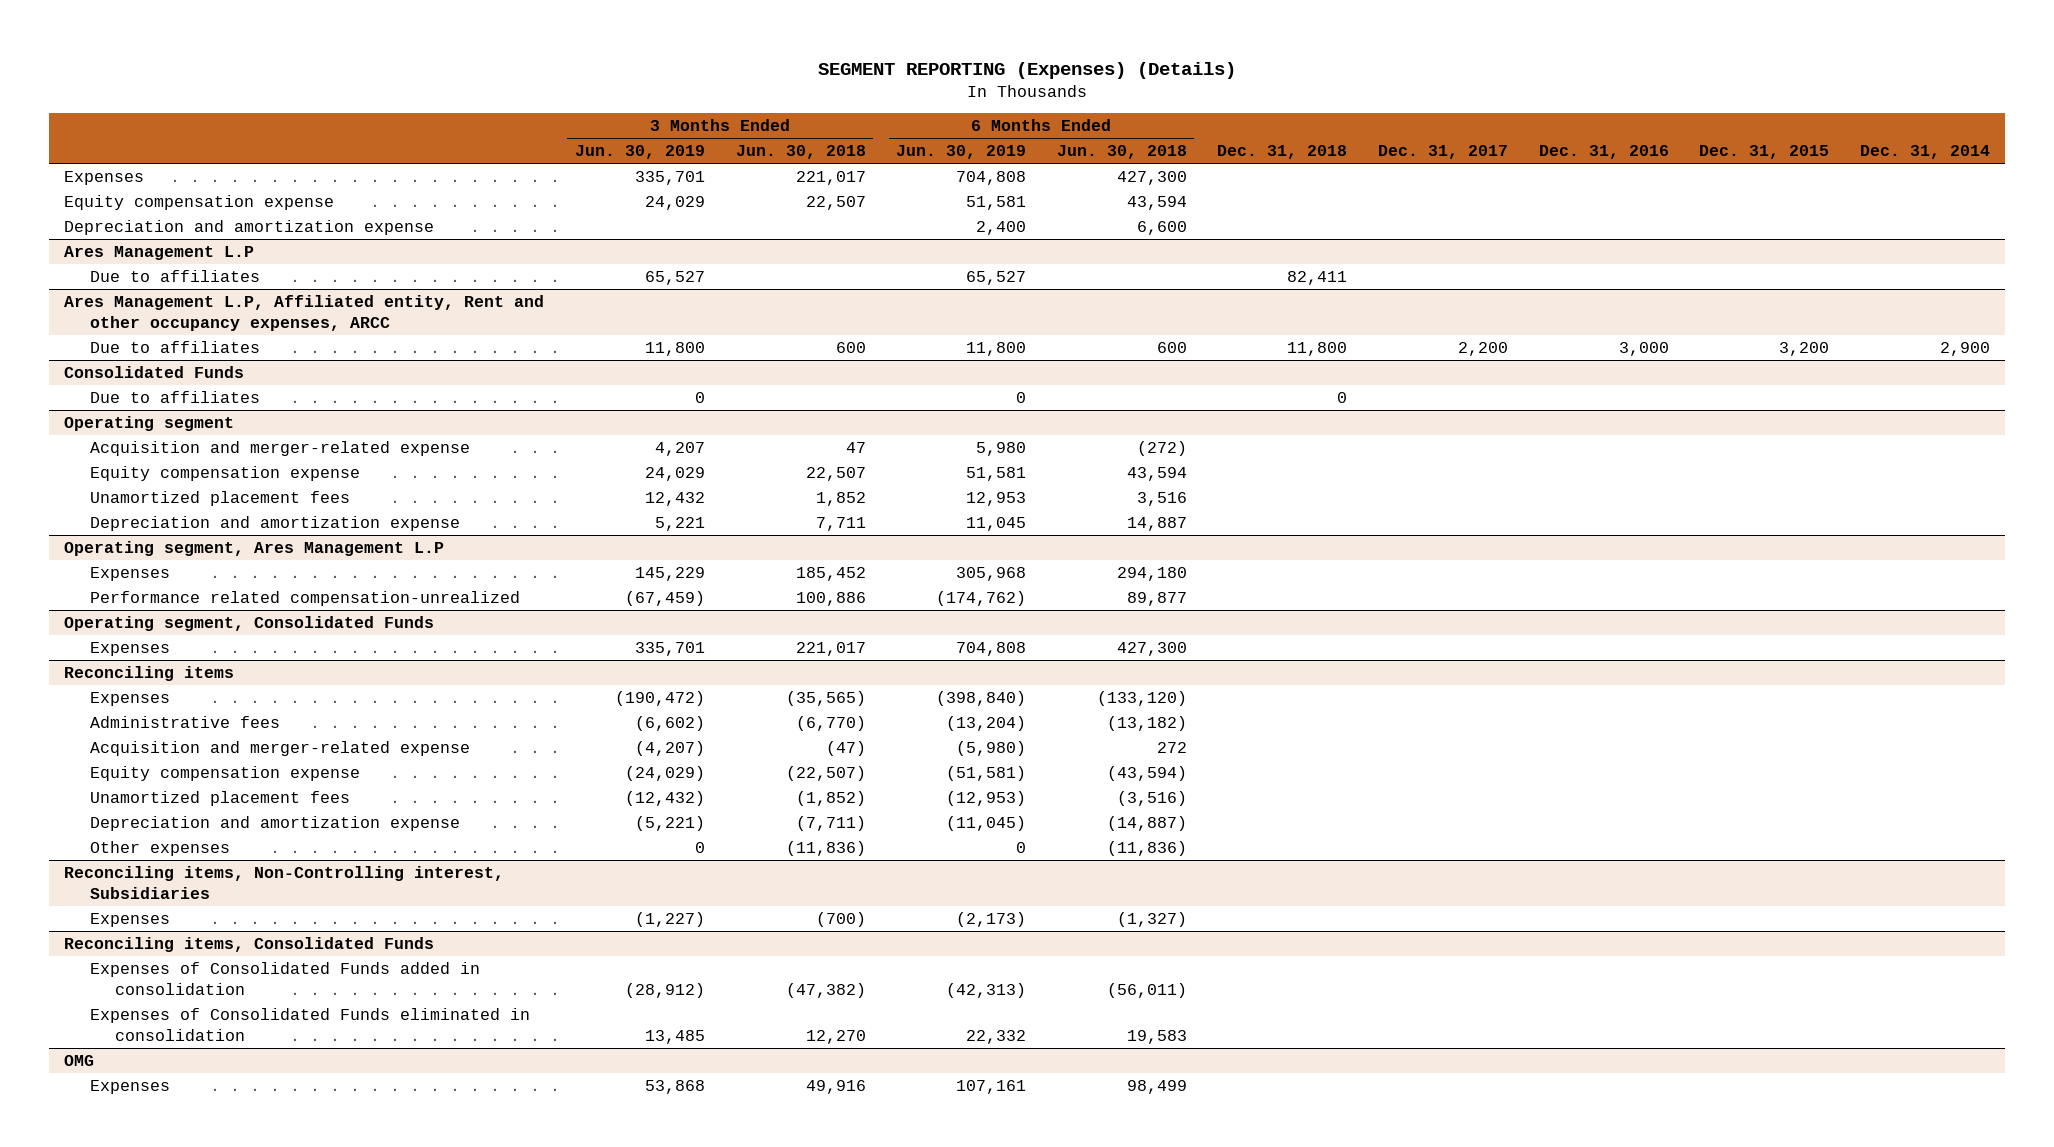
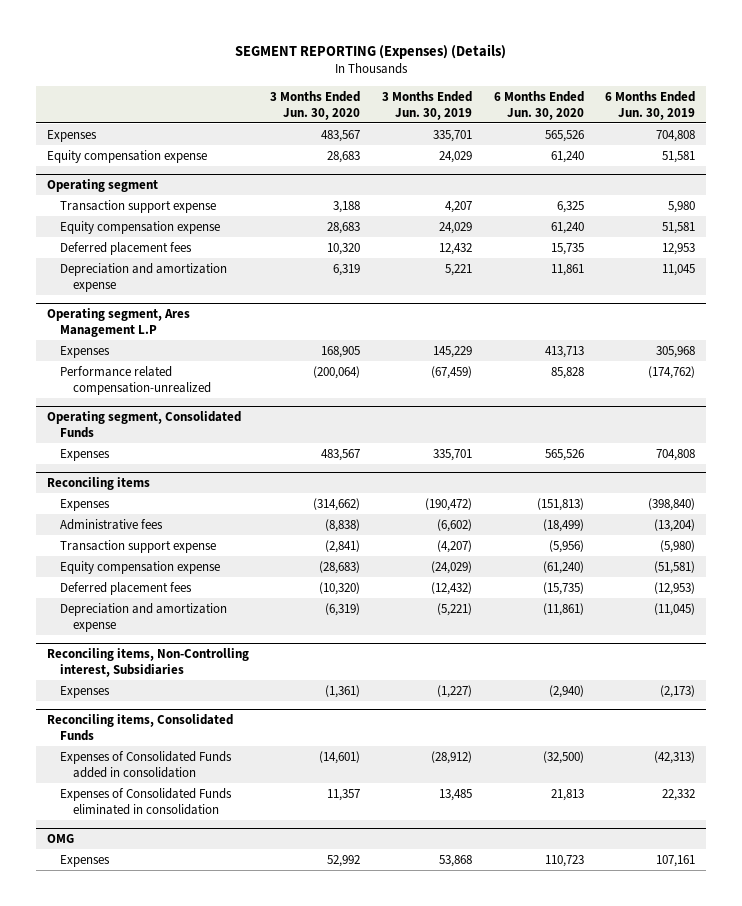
- | 3 Months Ended Jun. 30, 2019 | 3 Months Ended Jun. 30, 2018 | 6 Months Ended Jun. 30, 2019 | 6 Months Ended Jun. 30, 2018 | Dec. 31, 2018 | Dec. 31, 2017 | Dec. 31, 2016 | Dec. 31, 2015 | Dec. 31, 2014
+ | 3 Months Ended Jun. 30, 2020 | 3 Months Ended Jun. 30, 2019 | 6 Months Ended Jun. 30, 2020 | 6 Months Ended Jun. 30, 2019
- Depreciation and amortization expense | | | 2,400 | 6,600 | | | | |
- Ares Management L.P
- Due to affiliates | 65,527 | | 65,527 | | 82,411 | | | |
- Ares Management L.P, Affiliated entity, Rent and other occupancy expenses, ARCC
- Due to affiliates | 11,800 | 600 | 11,800 | 600 | 11,800 | 2,200 | 3,000 | 3,200 | 2,900
- Consolidated Funds
- Due to affiliates | 0 | | 0 | | 0 | | | |
@ Operating segment
- Acquisition and merger-related expense | 4,207 | 47 | 5,980 | (272) | | | | |
+ Transaction support expense | 3,188 | 4,207 | 6,325 | 5,980
- Unamortized placement fees | 12,432 | 1,852 | 12,953 | 3,516 | | | | |
+ Deferred placement fees | 10,320 | 12,432 | 15,735 | 12,953
@ Reconciling items
- Acquisition and merger-related expense | (4,207) | (47) | (5,980) | 272 | | | | |
+ Transaction support expense | (2,841) | (4,207) | (5,956) | (5,980)
- Unamortized placement fees | (12,432) | (1,852) | (12,953) | (3,516) | | | | |
+ Deferred placement fees | (10,320) | (12,432) | (15,735) | (12,953)
- Other expenses | 0 | (11,836) | 0 | (11,836) | | | | |

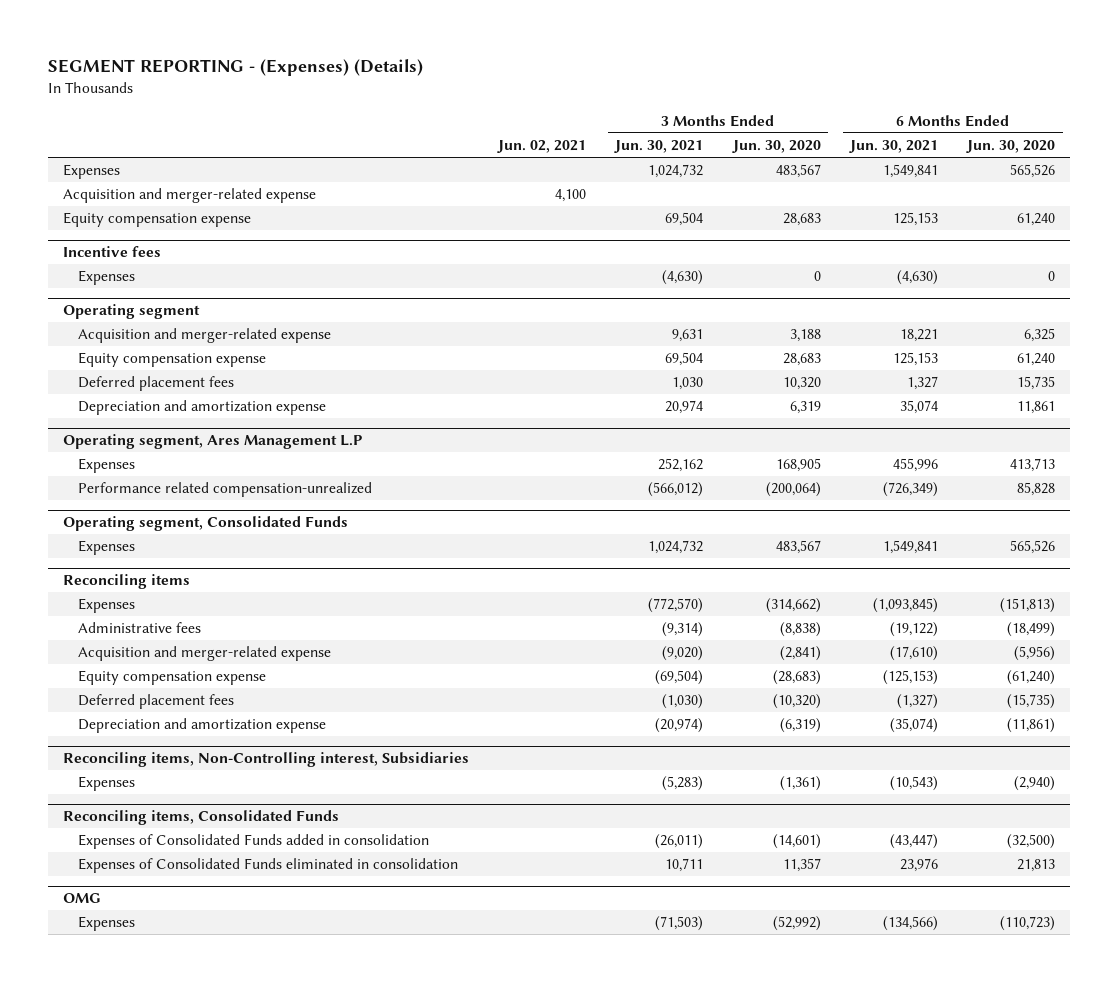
- SEGMENT REPORTING (Expenses) (Details)
+ SEGMENT REPORTING - (Expenses) (Details)
- | 3 Months Ended Jun. 30, 2020 | 3 Months Ended Jun. 30, 2019 | 6 Months Ended Jun. 30, 2020 | 6 Months Ended Jun. 30, 2019
+ | Jun. 02, 2021 | 3 Months Ended Jun. 30, 2021 | 3 Months Ended Jun. 30, 2020 | 6 Months Ended Jun. 30, 2021 | 6 Months Ended Jun. 30, 2020
+ Acquisition and merger-related expense | 4,100 | | | |
+ Incentive fees
+ Expenses | | (4,630) | 0 | (4,630) | 0
@ Operating segment
- Transaction support expense | 3,188 | 4,207 | 6,325 | 5,980
+ Acquisition and merger-related expense | | 9,631 | 3,188 | 18,221 | 6,325
@ Reconciling items
- Transaction support expense | (2,841) | (4,207) | (5,956) | (5,980)
+ Acquisition and merger-related expense | | (9,020) | (2,841) | (17,610) | (5,956)
@ OMG
- Expenses | 52,992 | 53,868 | 110,723 | 107,161
+ Expenses | | (71,503) | (52,992) | (134,566) | (110,723)

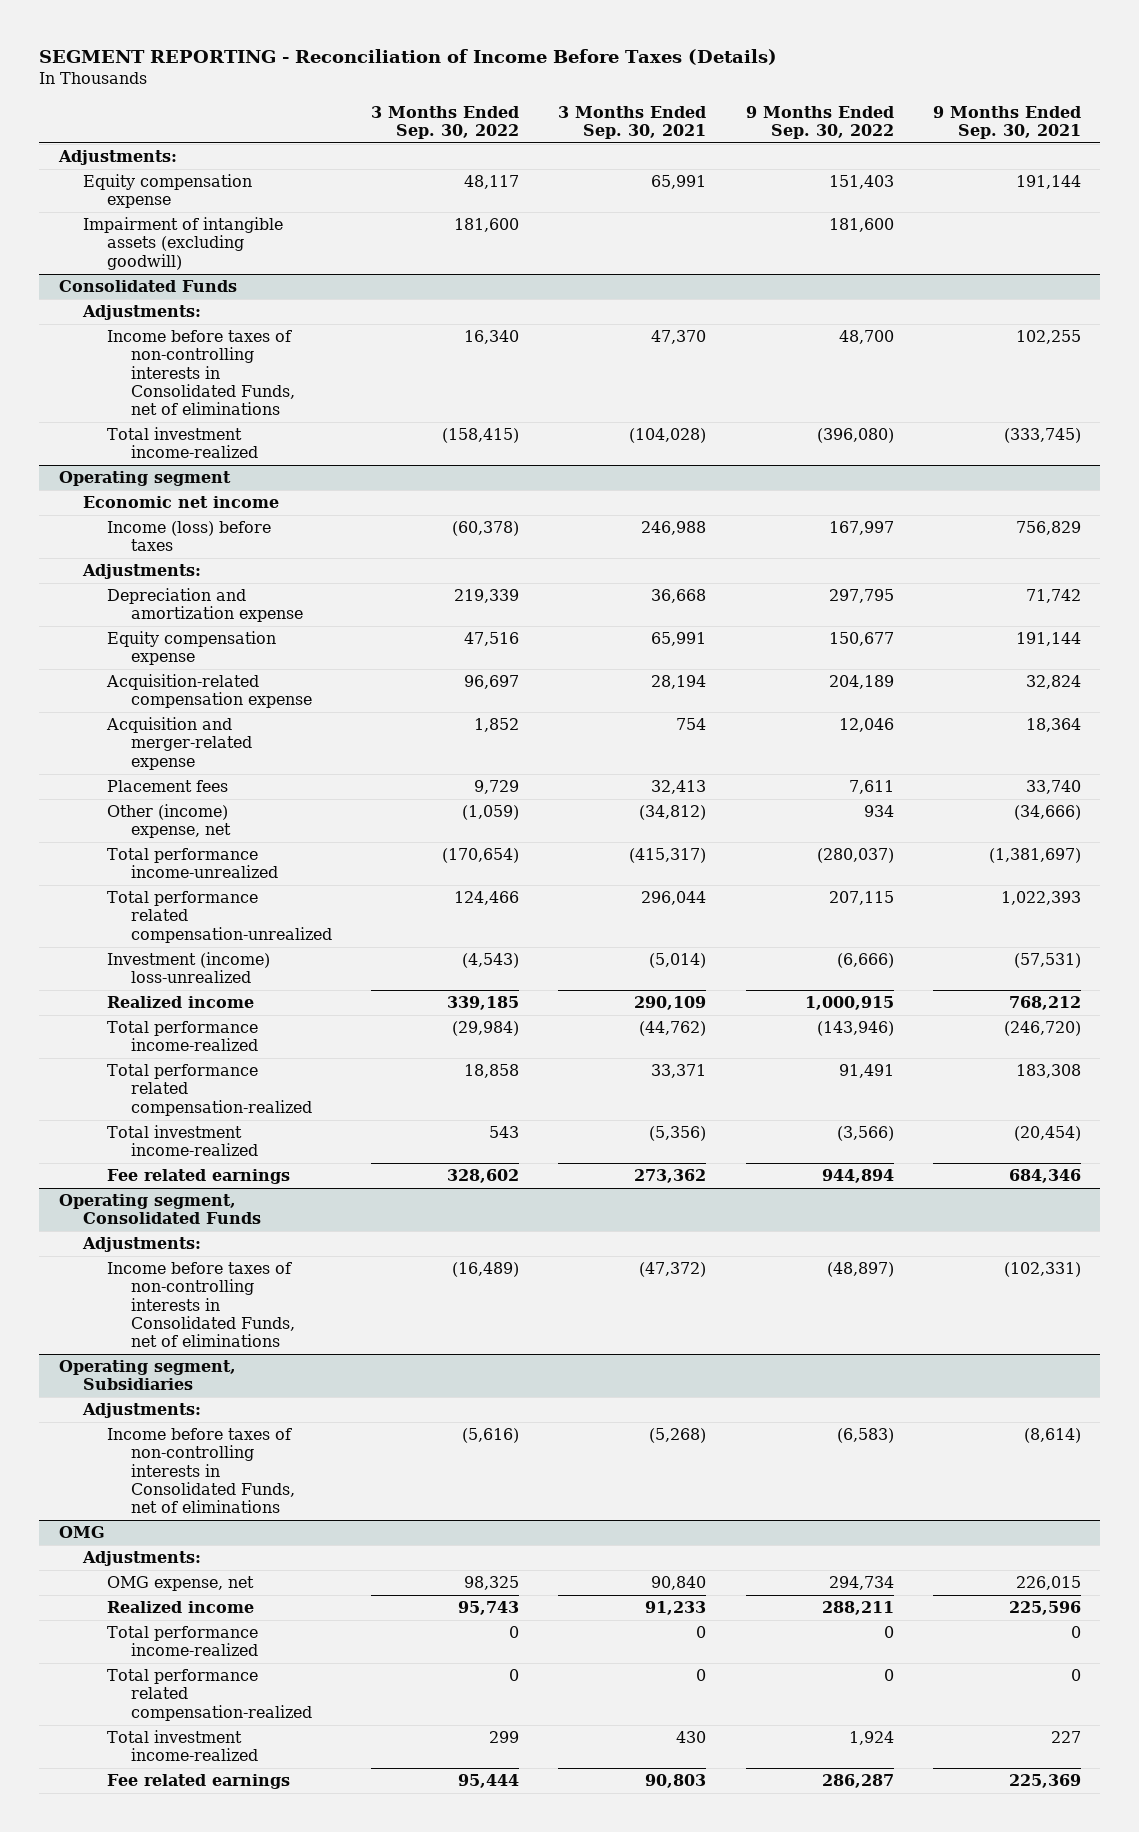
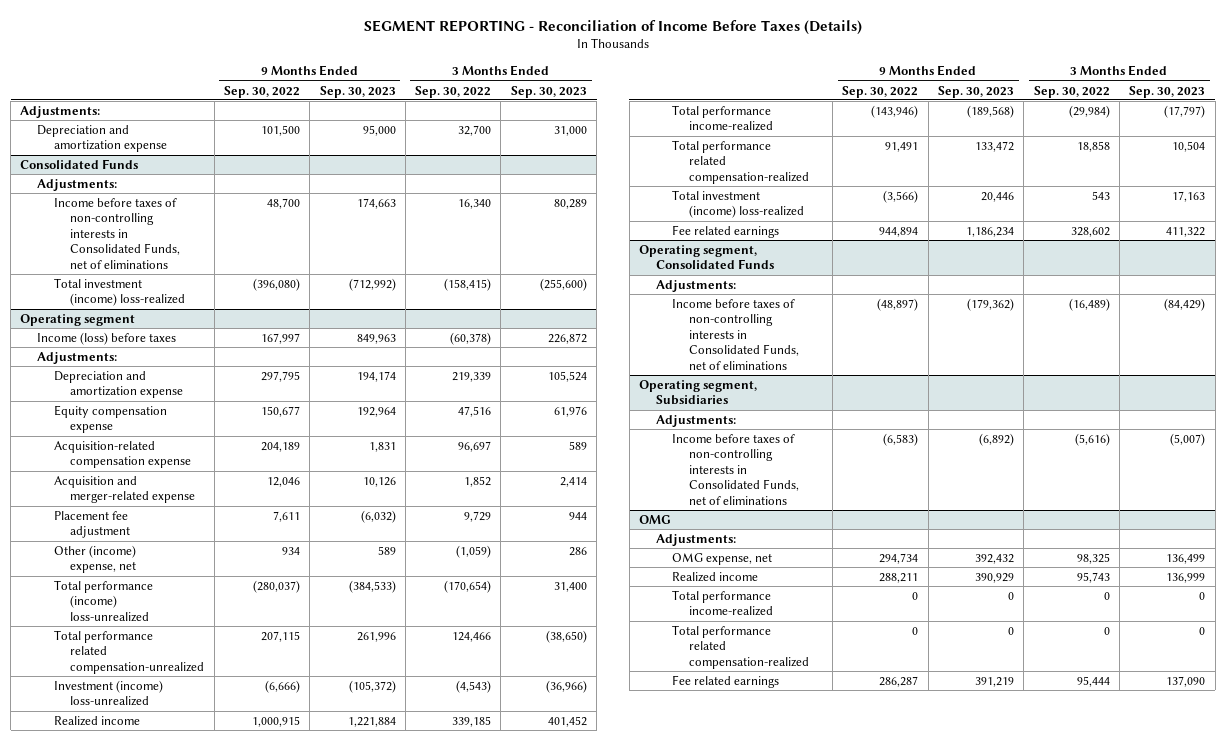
- | 3 Months Ended Sep. 30, 2022 | 3 Months Ended Sep. 30, 2021 | 9 Months Ended Sep. 30, 2022 | 9 Months Ended Sep. 30, 2021
+ | 9 Months Ended Sep. 30, 2022 | 9 Months Ended Sep. 30, 2023 | 3 Months Ended Sep. 30, 2022 | 3 Months Ended Sep. 30, 2023
- Equity compensation expense | 48,117 | 65,991 | 151,403 | 191,144
- Impairment of intangible assets (excluding goodwill) | 181,600 | | 181,600 |
+ Depreciation and amortization expense | 101,500 | 95,000 | 32,700 | 31,000
@ Consolidated Funds
- Total investment income-realized | (158,415) | (104,028) | (396,080) | (333,745)
+ Total investment (income) loss-realized | (396,080) | (712,992) | (158,415) | (255,600)
@ Operating segment
- Economic net income
- Placement fees | 9,729 | 32,413 | 7,611 | 33,740
+ Placement fee adjustment | 7,611 | (6,032) | 9,729 | 944
- Total performance income-unrealized | (170,654) | (415,317) | (280,037) | (1,381,697)
+ Total performance (income) loss-unrealized | (280,037) | (384,533) | (170,654) | 31,400
- Total investment income-realized | 543 | (5,356) | (3,566) | (20,454)
+ Total investment (income) loss-realized | (3,566) | 20,446 | 543 | 17,163
@ OMG
- Total investment income-realized | 299 | 430 | 1,924 | 227

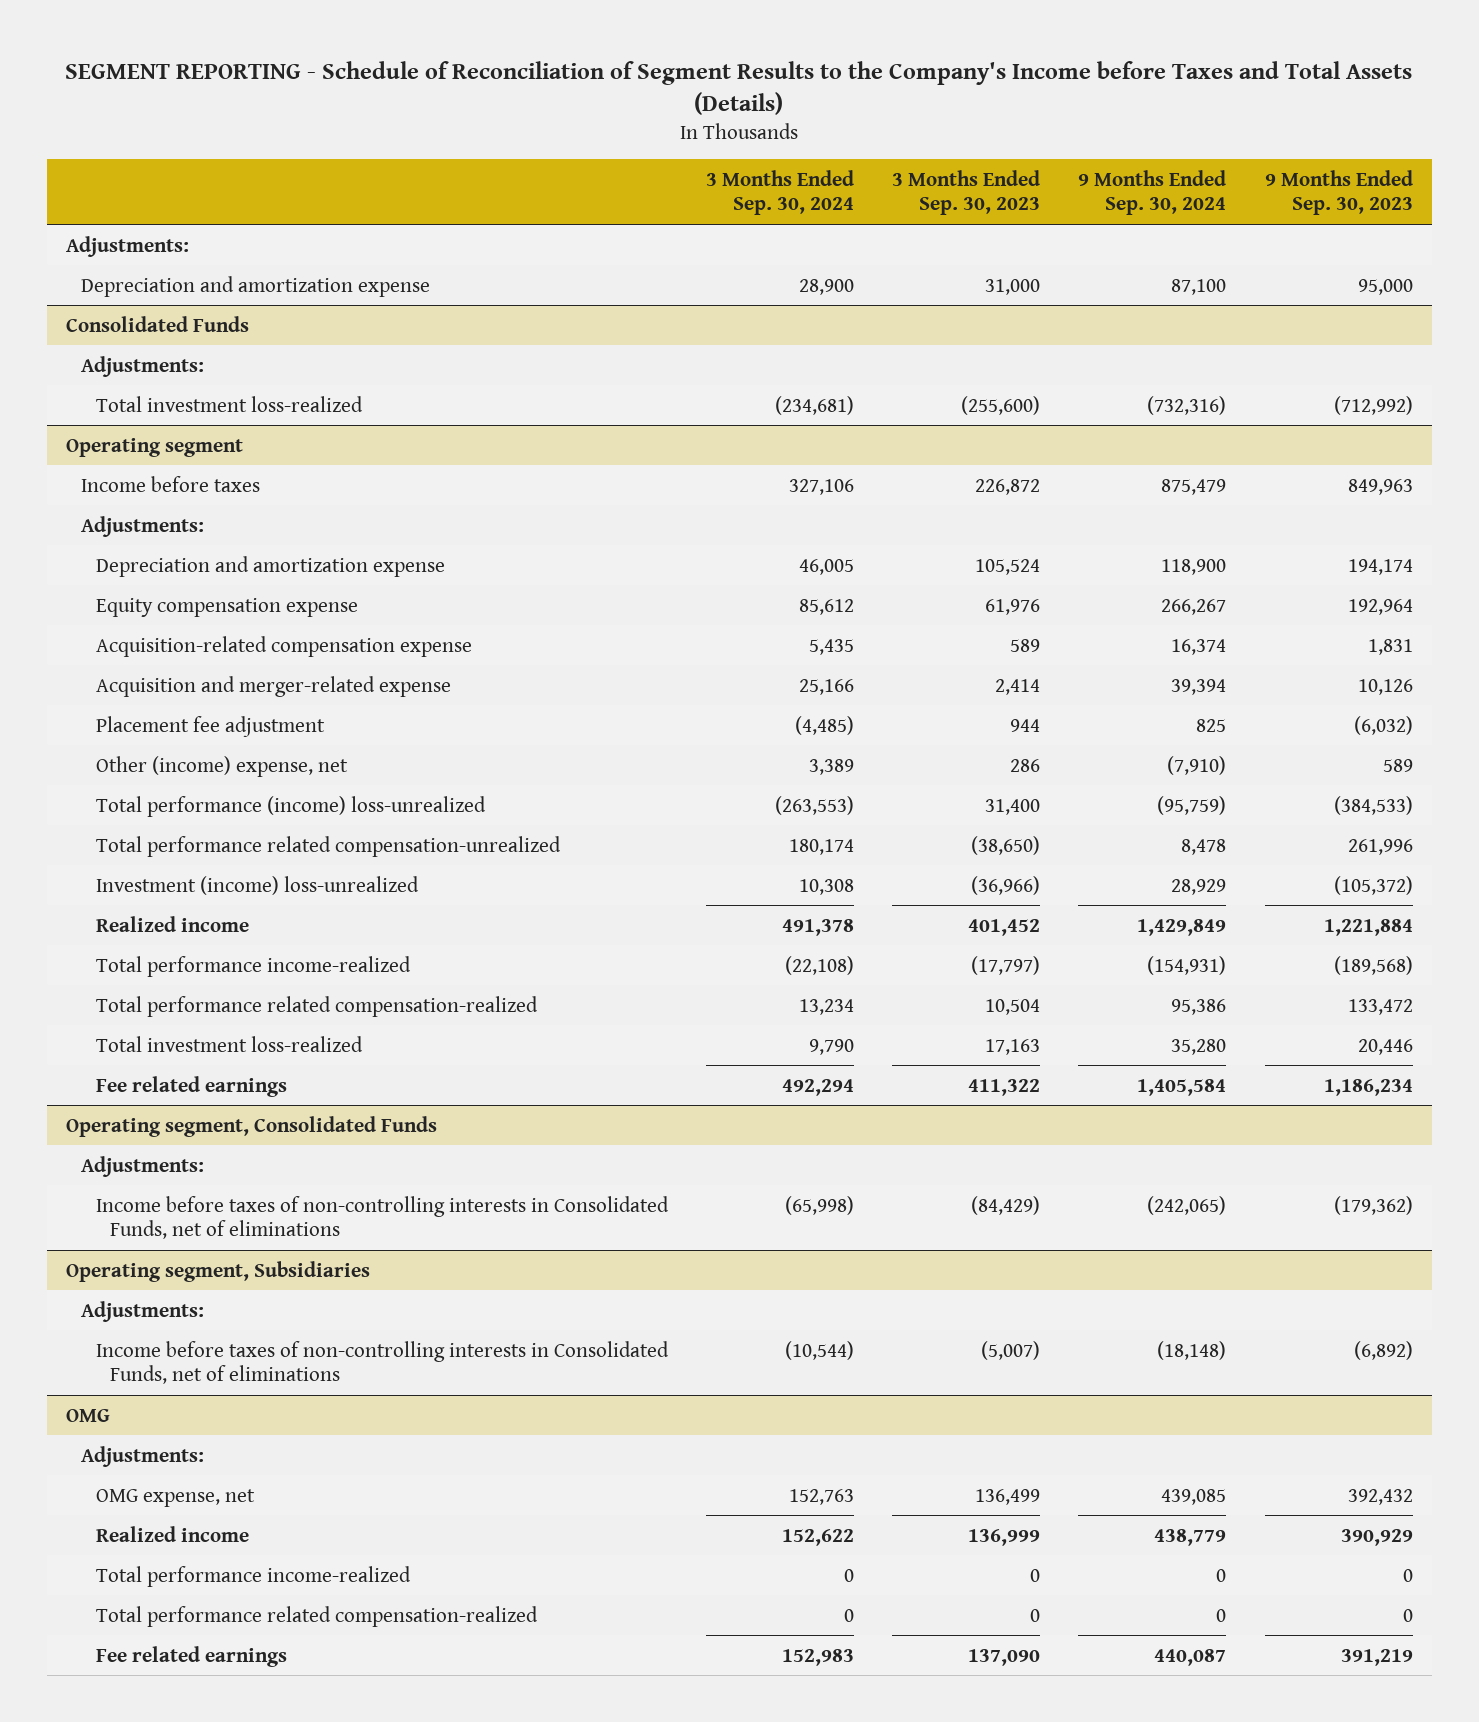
- SEGMENT REPORTING - Reconciliation of Income Before Taxes (Details)
+ SEGMENT REPORTING - Schedule of Reconciliation of Segment Results to the Company's Income before Taxes and Total Assets (Details)
- | 9 Months Ended Sep. 30, 2022 | 9 Months Ended Sep. 30, 2023 | 3 Months Ended Sep. 30, 2022 | 3 Months Ended Sep. 30, 2023
+ | 3 Months Ended Sep. 30, 2024 | 3 Months Ended Sep. 30, 2023 | 9 Months Ended Sep. 30, 2024 | 9 Months Ended Sep. 30, 2023
@ Consolidated Funds
- Income before taxes of non-controlling interests in Consolidated Funds, net of eliminations | 48,700 | 174,663 | 16,340 | 80,289
- Total investment (income) loss-realized | (396,080) | (712,992) | (158,415) | (255,600)
+ Total investment loss-realized | (234,681) | (255,600) | (732,316) | (712,992)
@ Operating segment
- Income (loss) before taxes | 167,997 | 849,963 | (60,378) | 226,872
+ Income before taxes | 327,106 | 226,872 | 875,479 | 849,963
- Total investment (income) loss-realized | (3,566) | 20,446 | 543 | 17,163
+ Total investment loss-realized | 9,790 | 17,163 | 35,280 | 20,446

